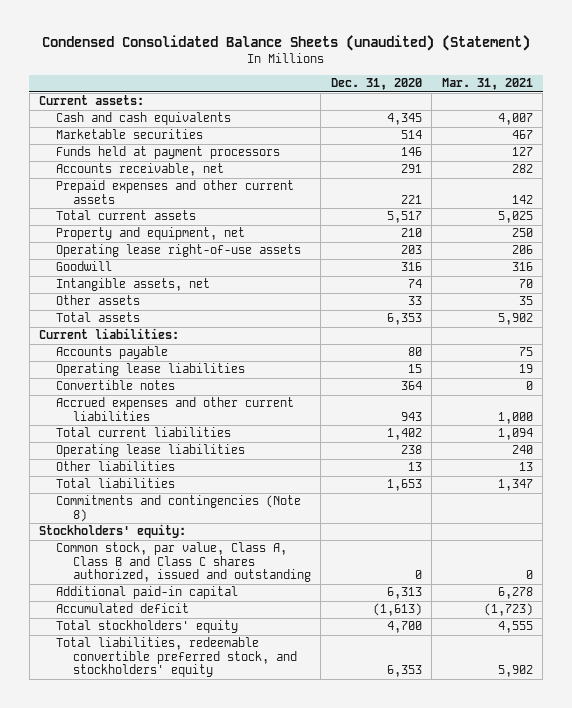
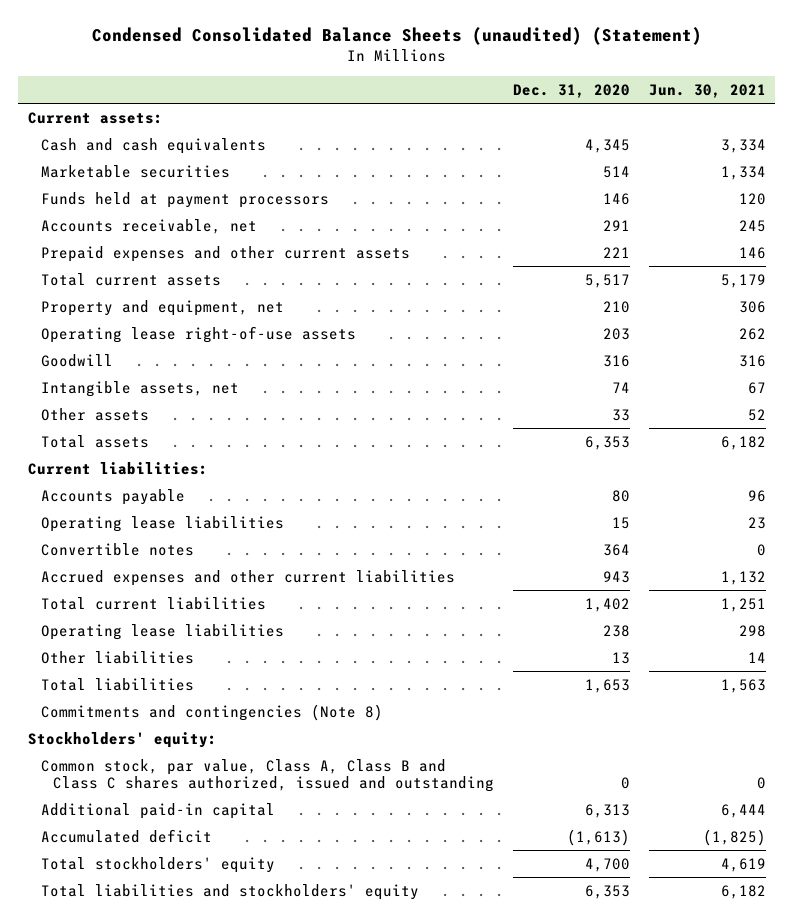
- | Dec. 31, 2020 | Mar. 31, 2021
+ | Dec. 31, 2020 | Jun. 30, 2021
- Total liabilities, redeemable convertible preferred stock, and stockholders' equity | 6,353 | 5,902
+ Total liabilities and stockholders' equity | 6,353 | 6,182

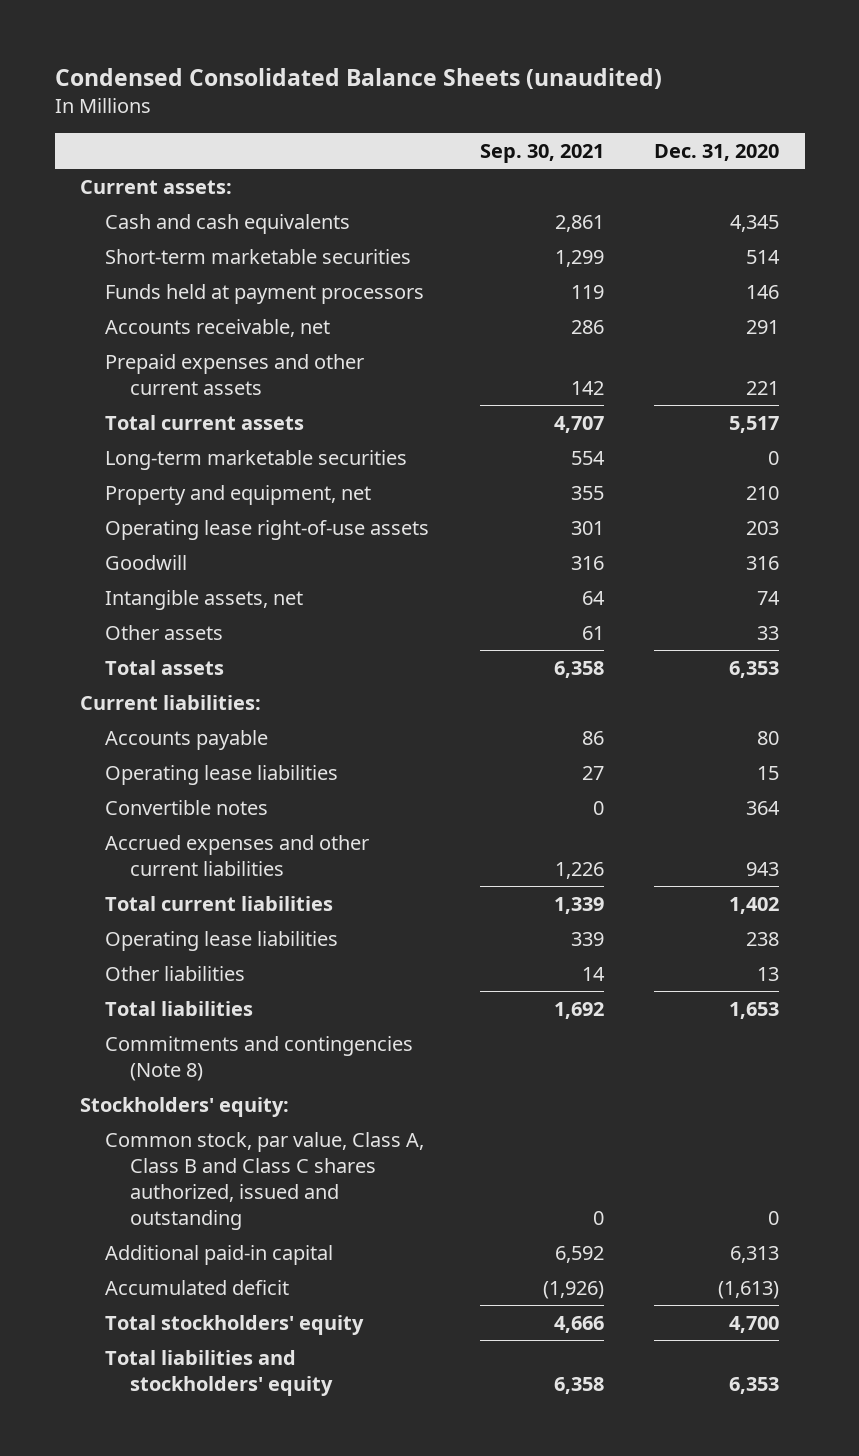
- Condensed Consolidated Balance Sheets (unaudited) (Statement)
+ Condensed Consolidated Balance Sheets (unaudited)
- | Dec. 31, 2020 | Jun. 30, 2021
+ | Sep. 30, 2021 | Dec. 31, 2020
- Marketable securities | 514 | 1,334
+ Short-term marketable securities | 1,299 | 514
+ Long-term marketable securities | 554 | 0

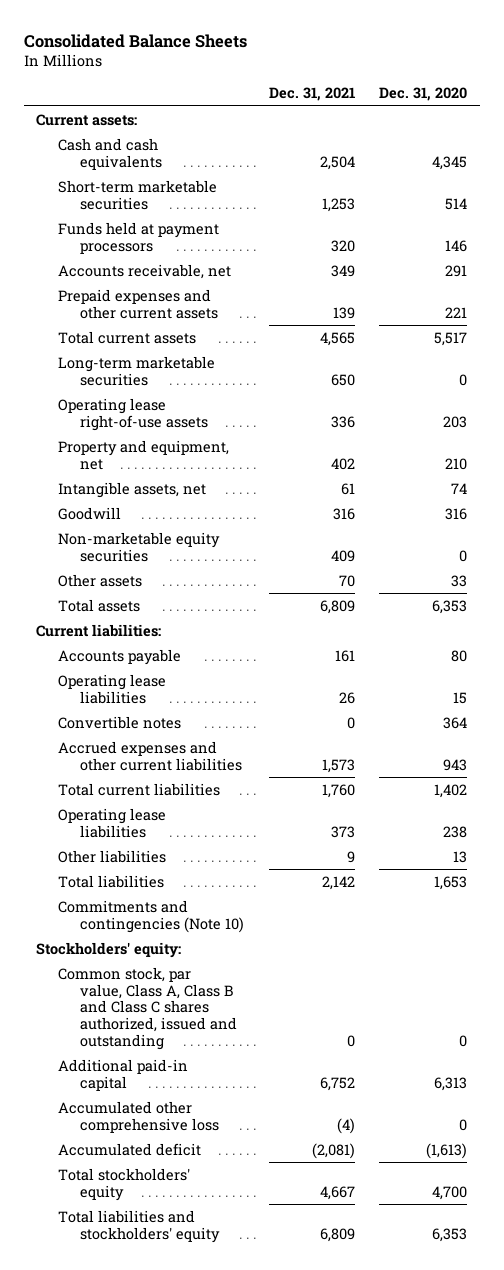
- Condensed Consolidated Balance Sheets (unaudited)
+ Consolidated Balance Sheets
- | Sep. 30, 2021 | Dec. 31, 2020
+ | Dec. 31, 2021 | Dec. 31, 2020
moved down: Property and equipment, net | 402 | 210
moved down: Goodwill | 316 | 316
+ Non-marketable equity securities | 409 | 0
- Commitments and contingencies (Note 8)
+ Commitments and contingencies (Note 10)
+ Accumulated other comprehensive loss | (4) | 0

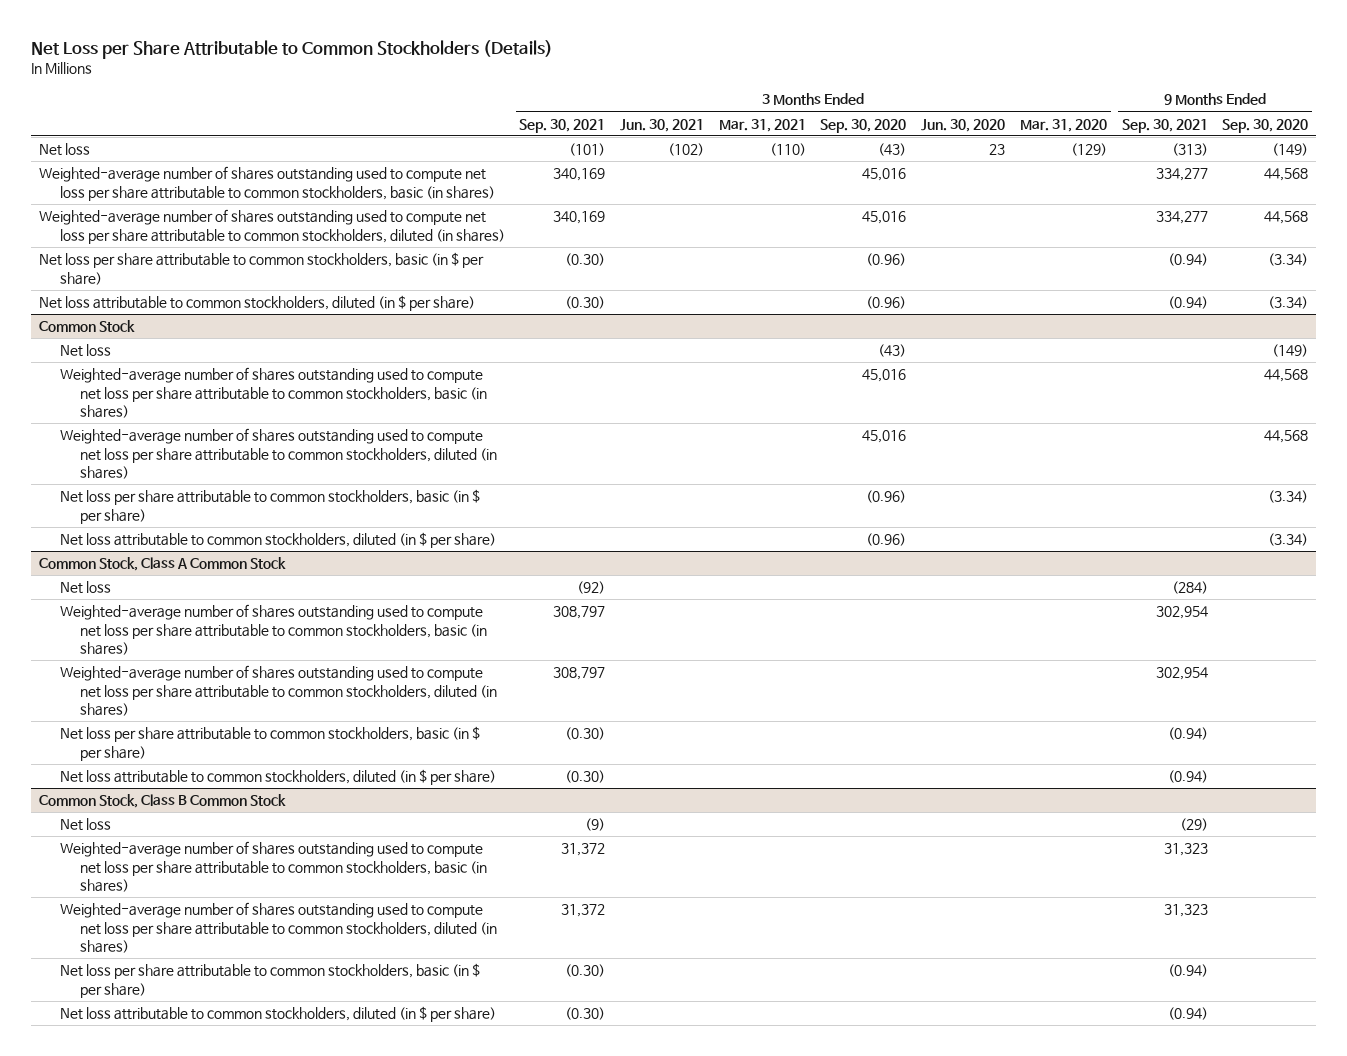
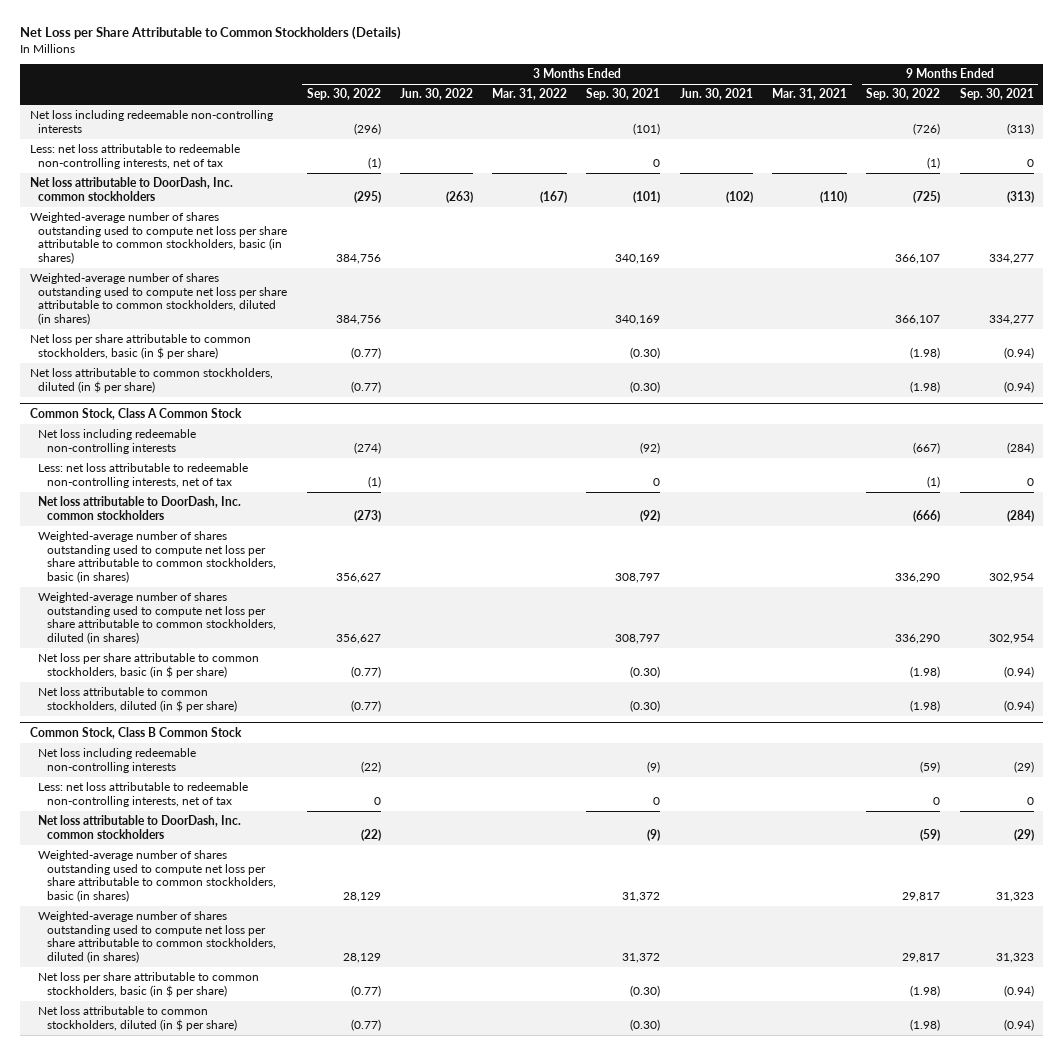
- | 3 Months Ended Sep. 30, 2021 | 3 Months Ended Jun. 30, 2021 | 3 Months Ended Mar. 31, 2021 | 3 Months Ended Sep. 30, 2020 | 3 Months Ended Jun. 30, 2020 | 3 Months Ended Mar. 31, 2020 | 9 Months Ended Sep. 30, 2021 | 9 Months Ended Sep. 30, 2020
+ | 3 Months Ended Sep. 30, 2022 | 3 Months Ended Jun. 30, 2022 | 3 Months Ended Mar. 31, 2022 | 3 Months Ended Sep. 30, 2021 | 3 Months Ended Jun. 30, 2021 | 3 Months Ended Mar. 31, 2021 | 9 Months Ended Sep. 30, 2022 | 9 Months Ended Sep. 30, 2021
- Net loss | (101) | (102) | (110) | (43) | 23 | (129) | (313) | (149)
+ Net loss including redeemable non-controlling interests | (296) | | | (101) | | | (726) | (313)
+ Less: net loss attributable to redeemable non-controlling interests, net of tax | (1) | | | 0 | | | (1) | 0
+ Net loss attributable to DoorDash, Inc. common stockholders | (295) | (263) | (167) | (101) | (102) | (110) | (725) | (313)
- Common Stock
- Net loss | | | | (43) | | | | (149)
- Weighted-average number of shares outstanding used to compute net loss per share attributable to common stockholders, basic (in shares) | | | | 45,016 | | | | 44,568
- Weighted-average number of shares outstanding used to compute net loss per share attributable to common stockholders, diluted (in shares) | | | | 45,016 | | | | 44,568
- Net loss per share attributable to common stockholders, basic (in $ per share) | | | | (0.96) | | | | (3.34)
- Net loss attributable to common stockholders, diluted (in $ per share) | | | | (0.96) | | | | (3.34)
@ Common Stock, Class A Common Stock
- Net loss | (92) | | | | | | (284) |
+ Net loss including redeemable non-controlling interests | (274) | | | (92) | | | (667) | (284)
+ Less: net loss attributable to redeemable non-controlling interests, net of tax | (1) | | | 0 | | | (1) | 0
+ Net loss attributable to DoorDash, Inc. common stockholders | (273) | | | (92) | | | (666) | (284)
@ Common Stock, Class B Common Stock
- Net loss | (9) | | | | | | (29) |
+ Net loss including redeemable non-controlling interests | (22) | | | (9) | | | (59) | (29)
+ Less: net loss attributable to redeemable non-controlling interests, net of tax | 0 | | | 0 | | | 0 | 0
+ Net loss attributable to DoorDash, Inc. common stockholders | (22) | | | (9) | | | (59) | (29)

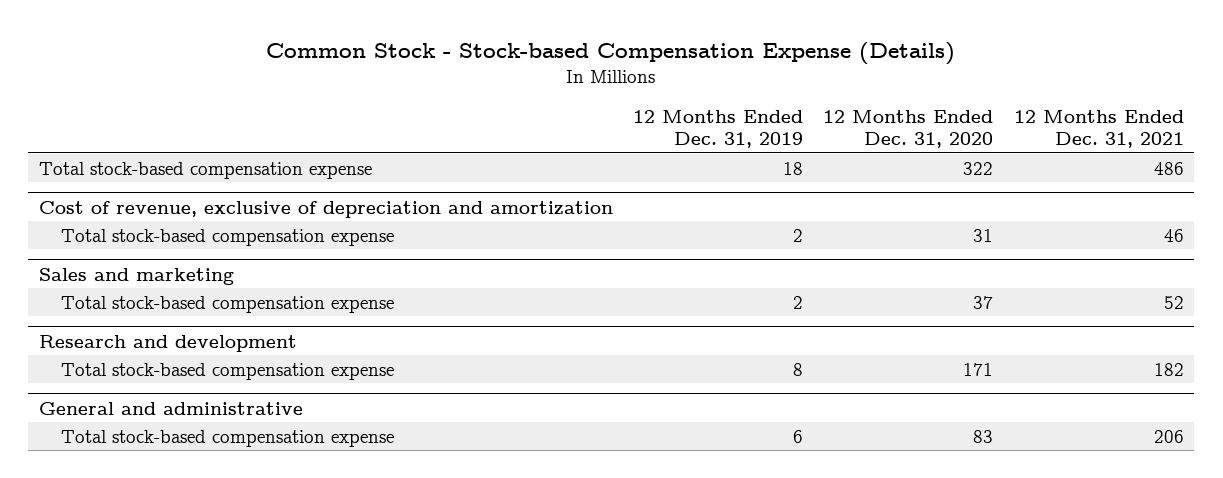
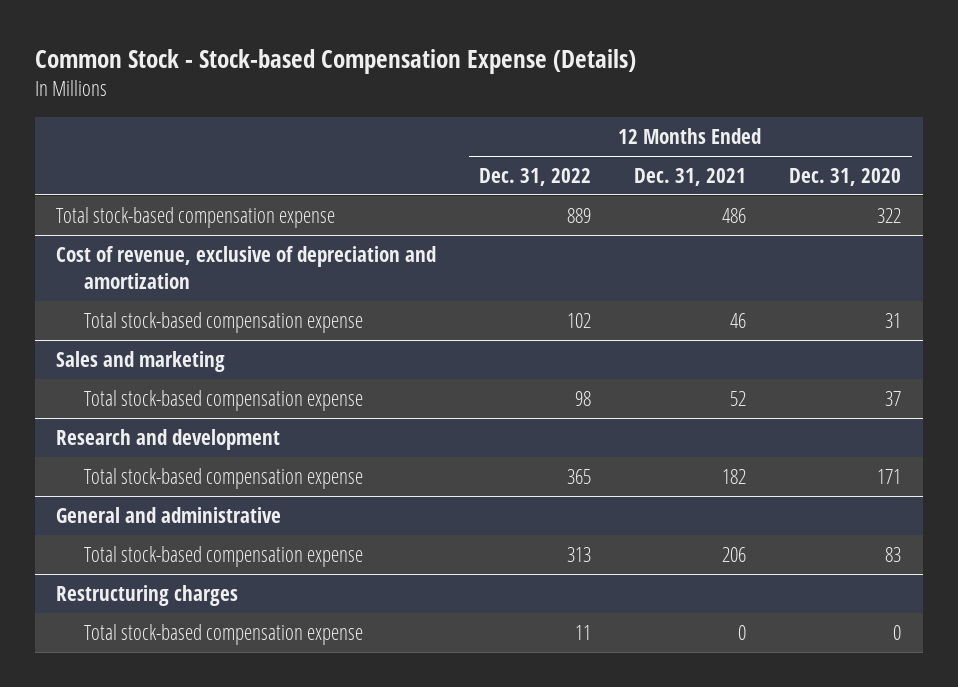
- | 12 Months Ended Dec. 31, 2019 | 12 Months Ended Dec. 31, 2020 | 12 Months Ended Dec. 31, 2021
+ | 12 Months Ended Dec. 31, 2022 | 12 Months Ended Dec. 31, 2021 | 12 Months Ended Dec. 31, 2020
+ Restructuring charges
+ Total stock-based compensation expense | 11 | 0 | 0

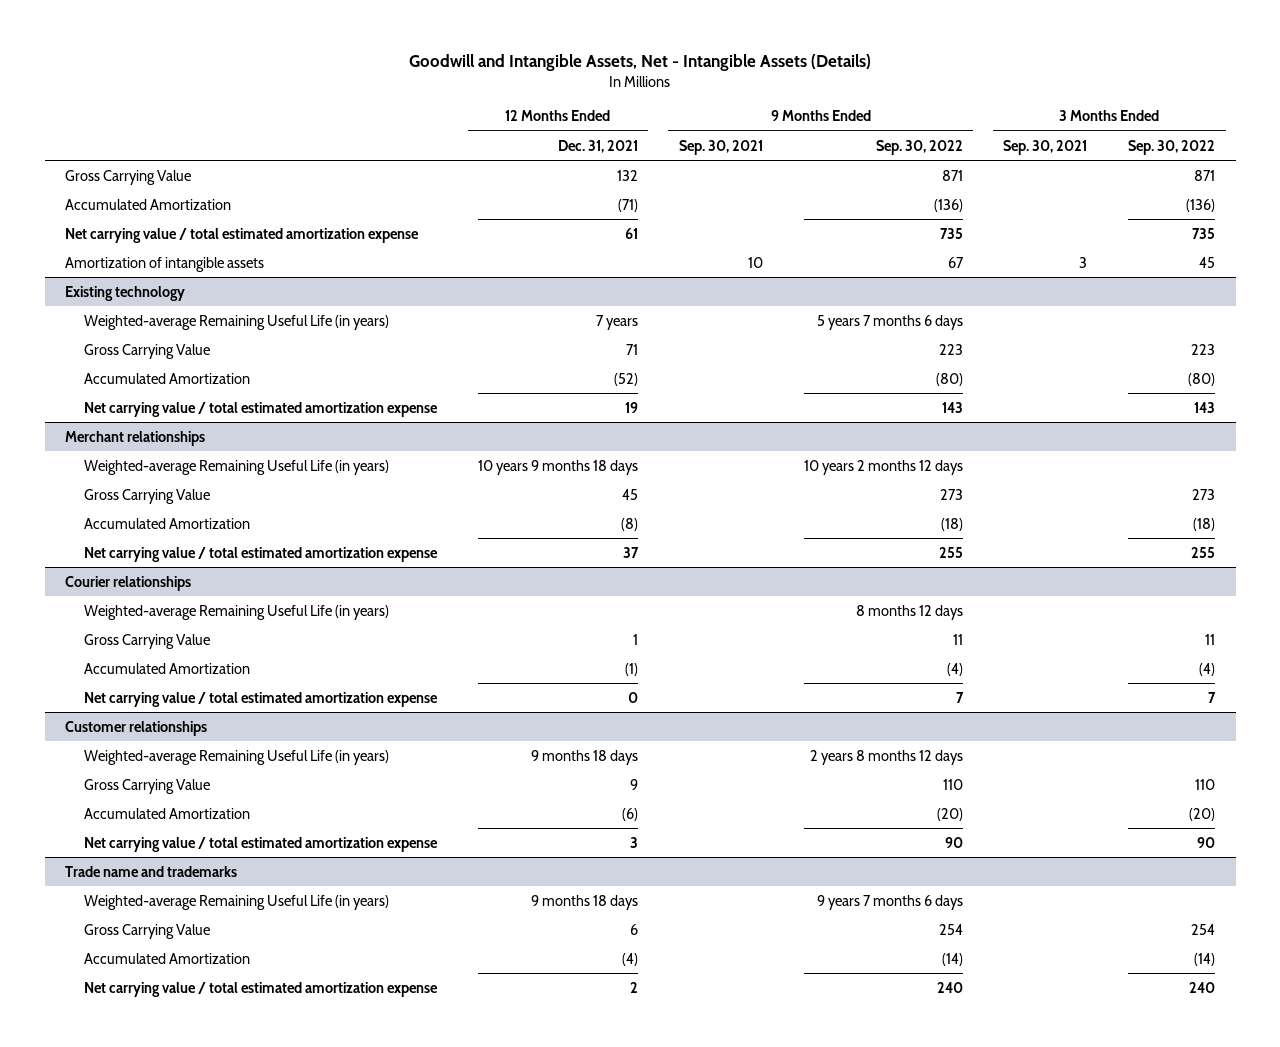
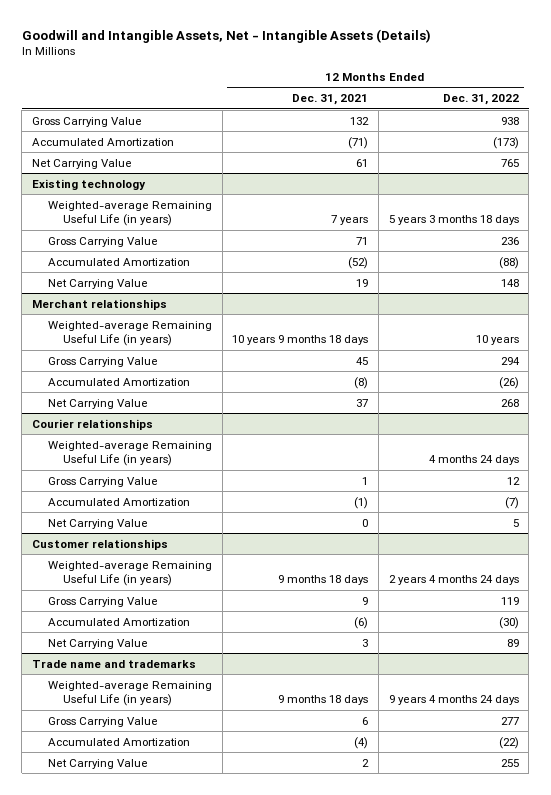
- | 12 Months Ended Dec. 31, 2021 | 9 Months Ended Sep. 30, 2021 | 9 Months Ended Sep. 30, 2022 | 3 Months Ended Sep. 30, 2021 | 3 Months Ended Sep. 30, 2022
+ | 12 Months Ended Dec. 31, 2021 | 12 Months Ended Dec. 31, 2022
- Net carrying value / total estimated amortization expense | 61 | | 735 | | 735
- Amortization of intangible assets | | 10 | 67 | 3 | 45
+ Net Carrying Value | 61 | 765
@ Existing technology
- Net carrying value / total estimated amortization expense | 19 | | 143 | | 143
+ Net Carrying Value | 19 | 148
@ Merchant relationships
- Net carrying value / total estimated amortization expense | 37 | | 255 | | 255
+ Net Carrying Value | 37 | 268
@ Courier relationships
- Net carrying value / total estimated amortization expense | 0 | | 7 | | 7
+ Net Carrying Value | 0 | 5
@ Customer relationships
- Net carrying value / total estimated amortization expense | 3 | | 90 | | 90
+ Net Carrying Value | 3 | 89
@ Trade name and trademarks
- Net carrying value / total estimated amortization expense | 2 | | 240 | | 240
+ Net Carrying Value | 2 | 255

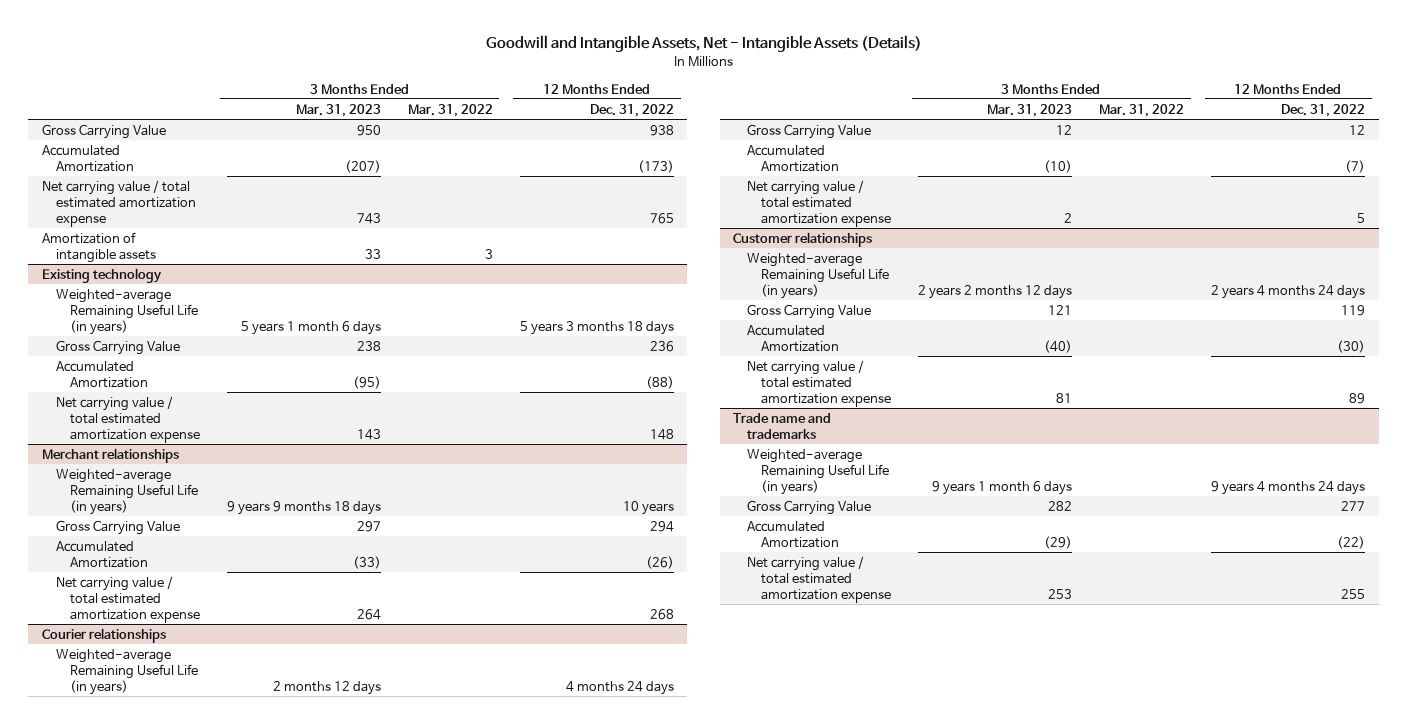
- | 12 Months Ended Dec. 31, 2021 | 12 Months Ended Dec. 31, 2022
+ | 3 Months Ended Mar. 31, 2023 | 3 Months Ended Mar. 31, 2022 | 12 Months Ended Dec. 31, 2022
- Net Carrying Value | 61 | 765
+ Net carrying value / total estimated amortization expense | 743 | | 765
+ Amortization of intangible assets | 33 | 3 |
@ Existing technology
- Net Carrying Value | 19 | 148
+ Net carrying value / total estimated amortization expense | 143 | | 148
@ Merchant relationships
- Net Carrying Value | 37 | 268
+ Net carrying value / total estimated amortization expense | 264 | | 268
@ Courier relationships
- Net Carrying Value | 0 | 5
+ Net carrying value / total estimated amortization expense | 2 | | 5
@ Customer relationships
- Net Carrying Value | 3 | 89
+ Net carrying value / total estimated amortization expense | 81 | | 89
@ Trade name and trademarks
- Net Carrying Value | 2 | 255
+ Net carrying value / total estimated amortization expense | 253 | | 255

